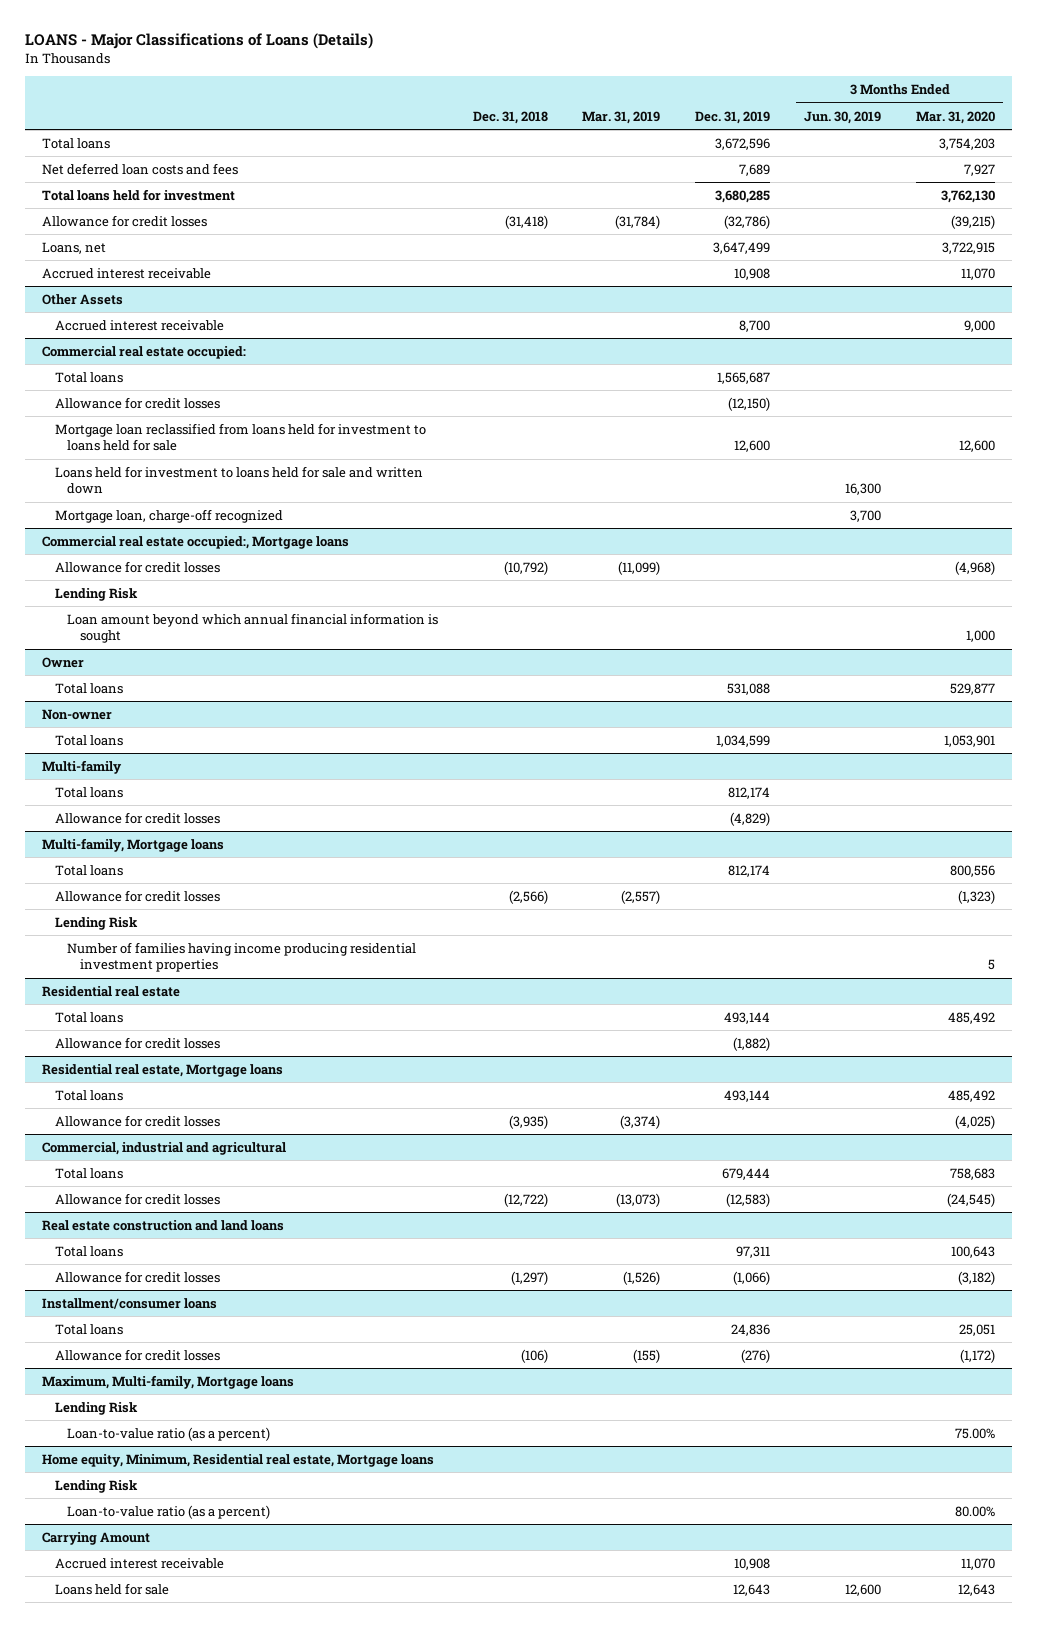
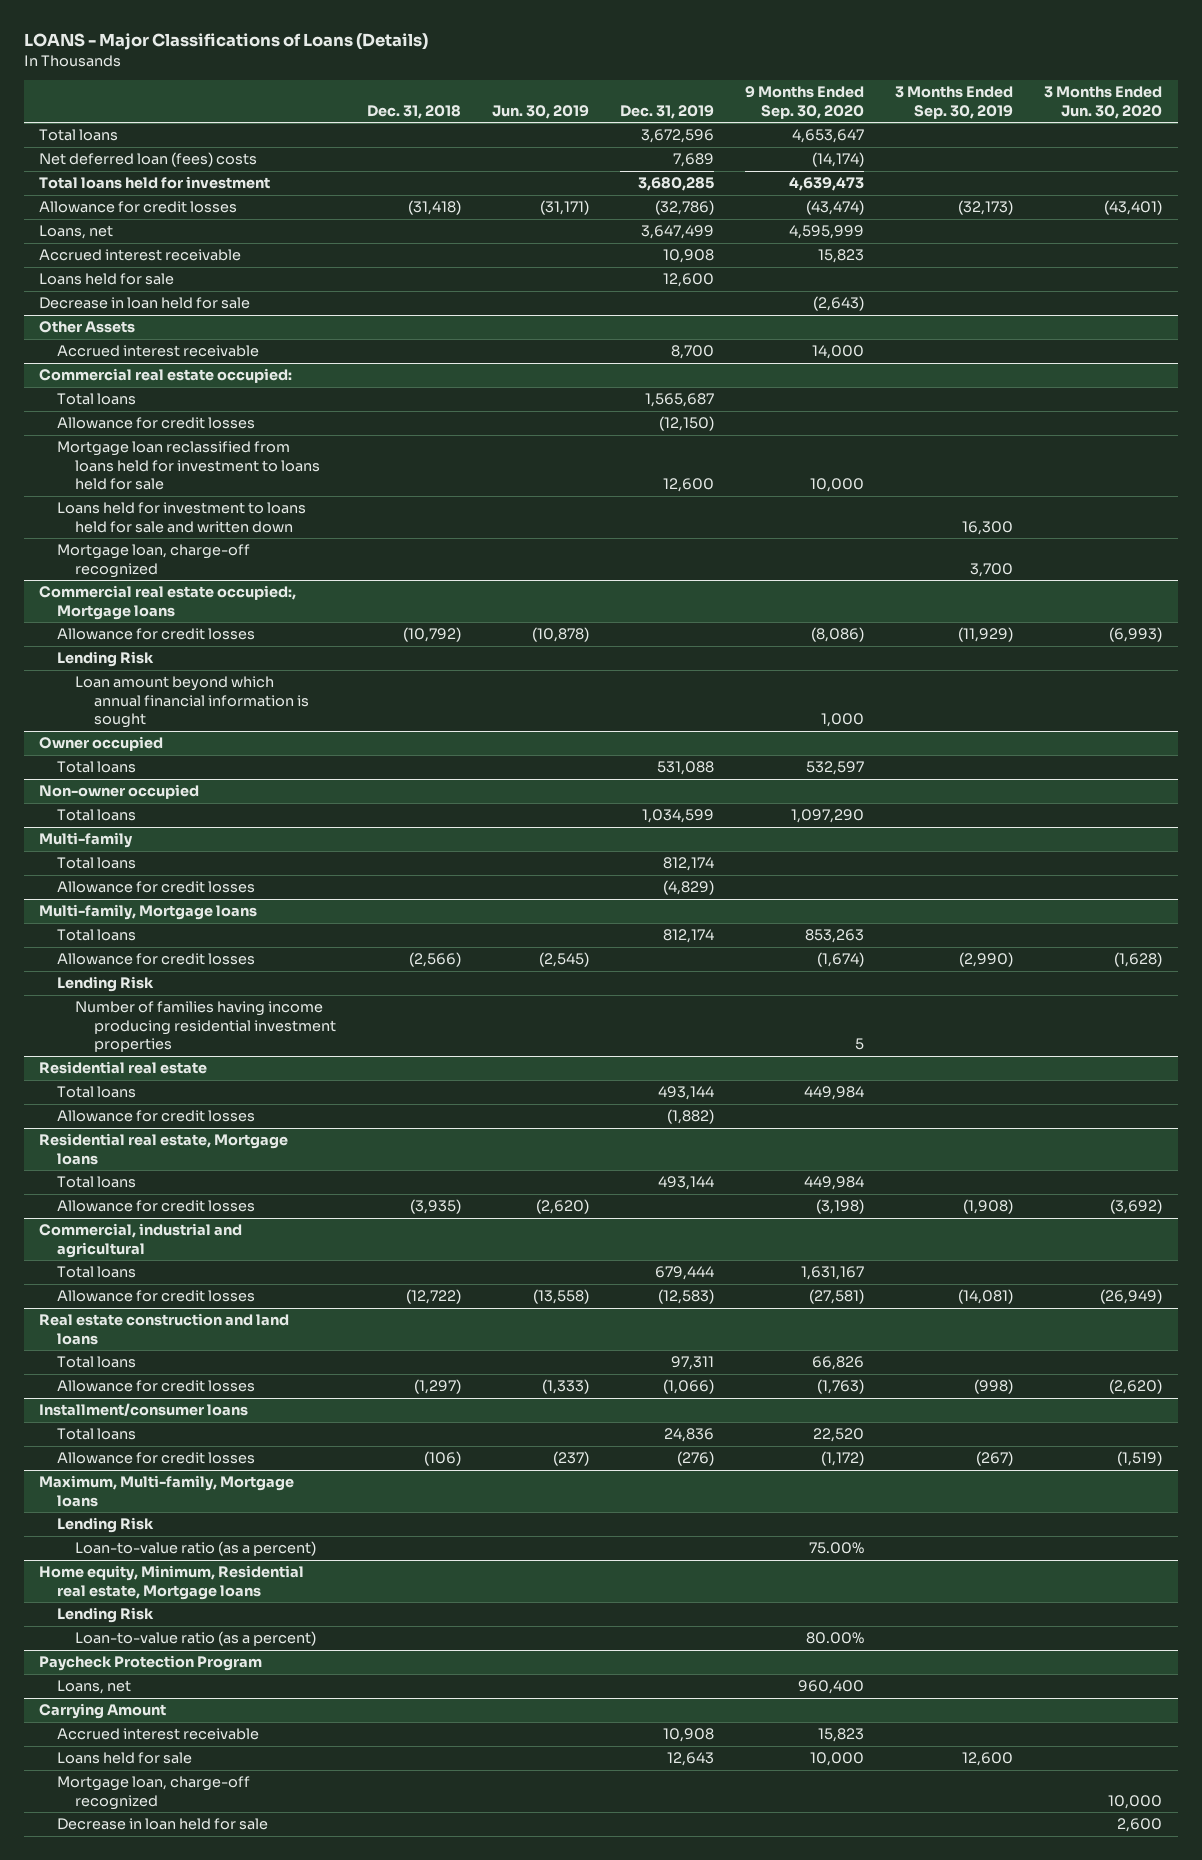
- | Dec. 31, 2018 | Mar. 31, 2019 | Dec. 31, 2019 | 3 Months Ended Jun. 30, 2019 | 3 Months Ended Mar. 31, 2020
+ | Dec. 31, 2018 | Jun. 30, 2019 | Dec. 31, 2019 | 9 Months Ended Sep. 30, 2020 | 3 Months Ended Sep. 30, 2019 | 3 Months Ended Jun. 30, 2020
- Net deferred loan costs and fees | | | 7,689 | | 7,927
+ Net deferred loan (fees) costs | | | 7,689 | (14,174) | |
+ Loans held for sale | | | 12,600 | | |
+ Decrease in loan held for sale | | | | (2,643) | |
- Owner
+ Owner occupied
- Non-owner
+ Non-owner occupied
+ Paycheck Protection Program
+ Loans, net | | | | 960,400 | |
@ Carrying Amount
+ Mortgage loan, charge-off recognized | | | | | | 10,000
+ Decrease in loan held for sale | | | | | | 2,600

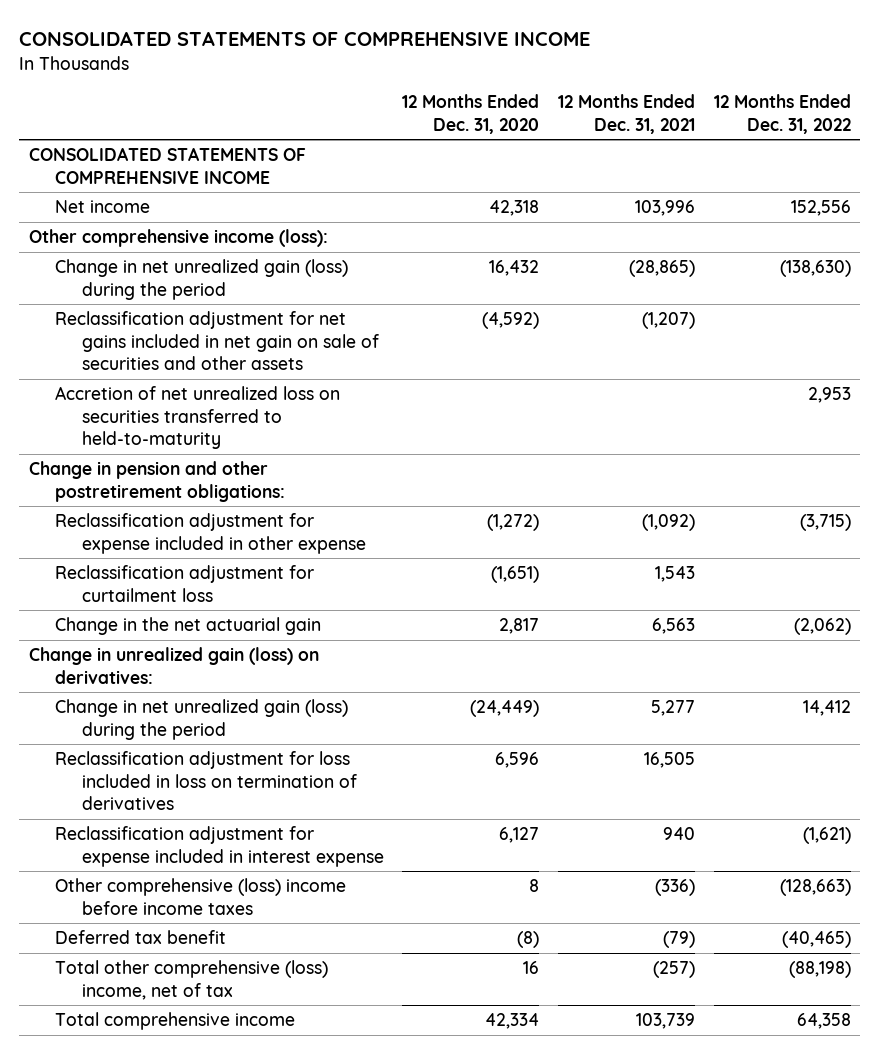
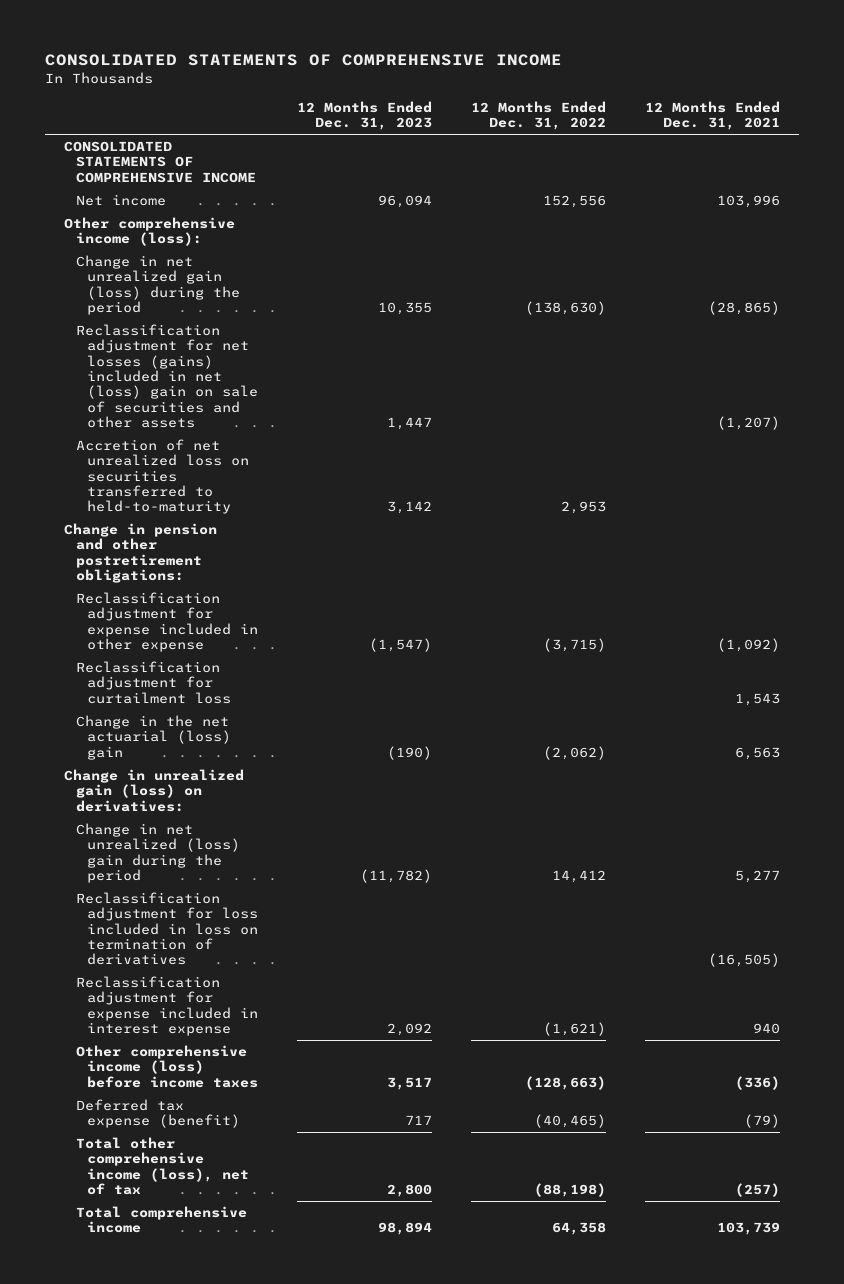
- | 12 Months Ended Dec. 31, 2020 | 12 Months Ended Dec. 31, 2021 | 12 Months Ended Dec. 31, 2022
+ | 12 Months Ended Dec. 31, 2023 | 12 Months Ended Dec. 31, 2022 | 12 Months Ended Dec. 31, 2021
- Reclassification adjustment for net gains included in net gain on sale of securities and other assets | (4,592) | (1,207) |
+ Reclassification adjustment for net losses (gains) included in net (loss) gain on sale of securities and other assets | 1,447 | | (1,207)
- Change in the net actuarial gain | 2,817 | 6,563 | (2,062)
+ Change in the net actuarial (loss) gain | (190) | (2,062) | 6,563
- Change in net unrealized gain (loss) during the period | (24,449) | 5,277 | 14,412
- Reclassification adjustment for loss included in loss on termination of derivatives | 6,596 | 16,505 |
+ Change in net unrealized (loss) gain during the period | (11,782) | 14,412 | 5,277
+ Reclassification adjustment for loss included in loss on termination of derivatives | | | (16,505)
- Other comprehensive (loss) income before income taxes | 8 | (336) | (128,663)
- Deferred tax benefit | (8) | (79) | (40,465)
- Total other comprehensive (loss) income, net of tax | 16 | (257) | (88,198)
+ Other comprehensive income (loss) before income taxes | 3,517 | (128,663) | (336)
+ Deferred tax expense (benefit) | 717 | (40,465) | (79)
+ Total other comprehensive income (loss), net of tax | 2,800 | (88,198) | (257)

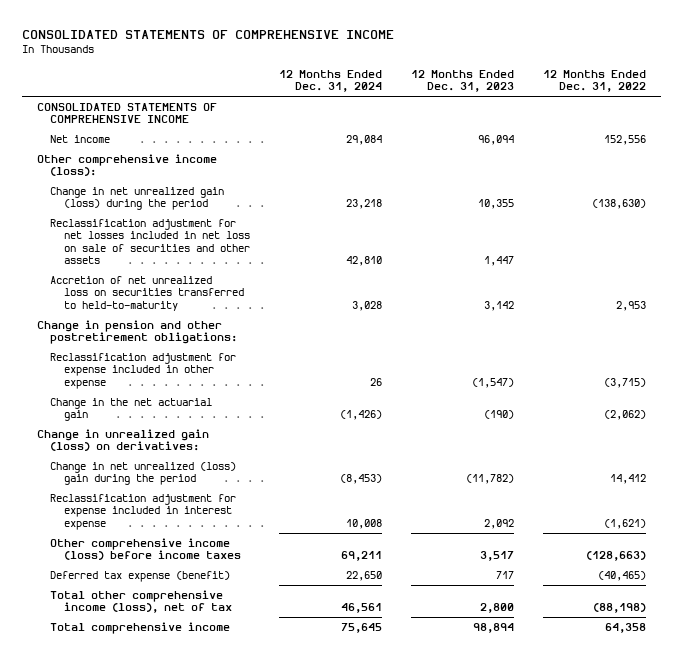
- | 12 Months Ended Dec. 31, 2023 | 12 Months Ended Dec. 31, 2022 | 12 Months Ended Dec. 31, 2021
+ | 12 Months Ended Dec. 31, 2024 | 12 Months Ended Dec. 31, 2023 | 12 Months Ended Dec. 31, 2022
- Reclassification adjustment for net losses (gains) included in net (loss) gain on sale of securities and other assets | 1,447 | | (1,207)
+ Reclassification adjustment for net losses included in net loss on sale of securities and other assets | 42,810 | 1,447 |
- Reclassification adjustment for curtailment loss | | | 1,543
- Change in the net actuarial (loss) gain | (190) | (2,062) | 6,563
+ Change in the net actuarial gain | (1,426) | (190) | (2,062)
- Reclassification adjustment for loss included in loss on termination of derivatives | | | (16,505)

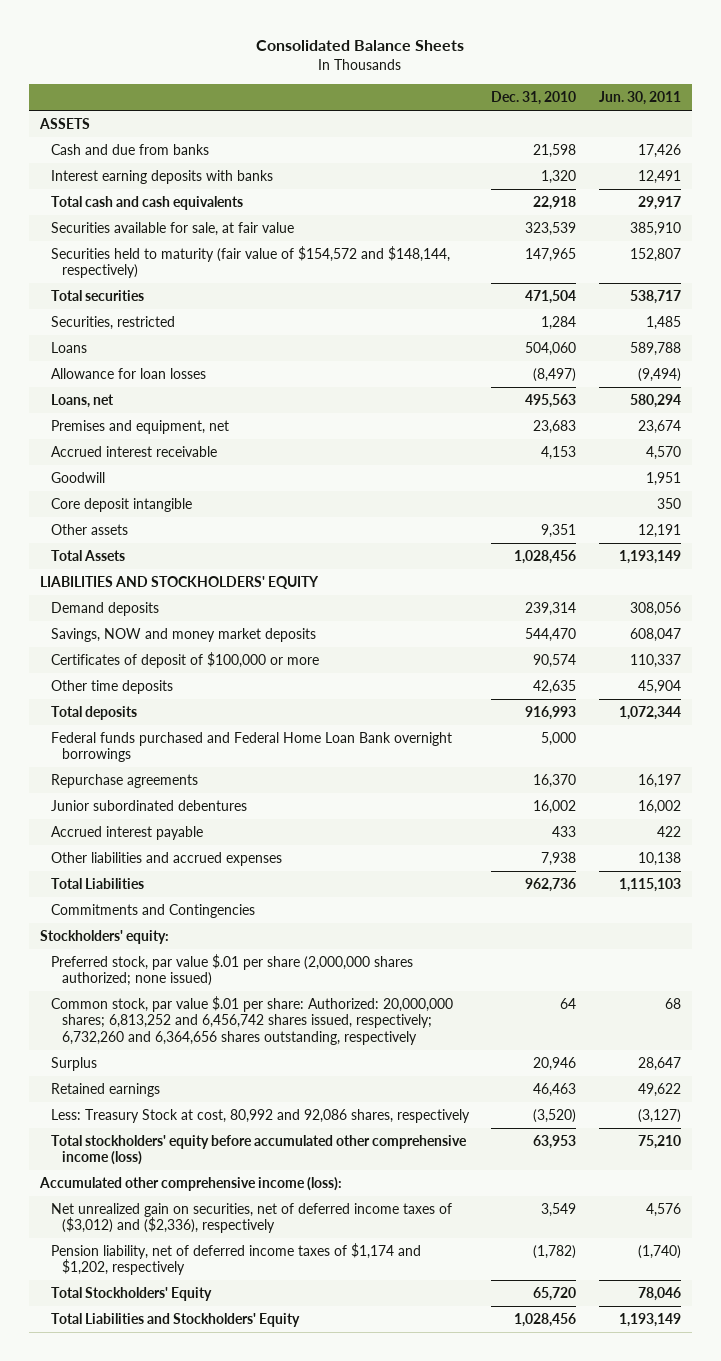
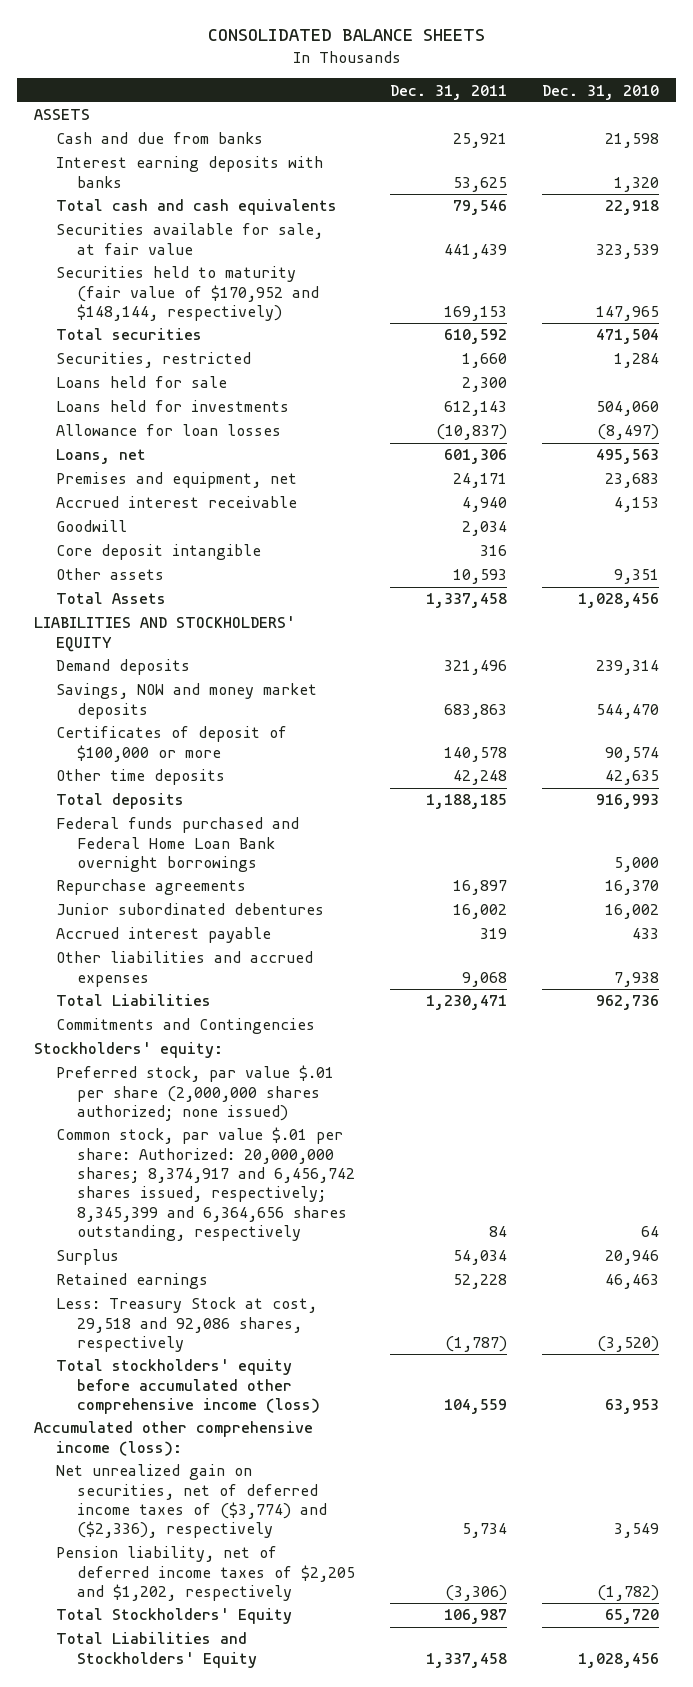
- Consolidated Balance Sheets
+ CONSOLIDATED BALANCE SHEETS
- | Dec. 31, 2010 | Jun. 30, 2011
+ | Dec. 31, 2011 | Dec. 31, 2010
- Securities held to maturity (fair value of $154,572 and $148,144, respectively) | 147,965 | 152,807
+ Securities held to maturity (fair value of $170,952 and $148,144, respectively) | 169,153 | 147,965
- Loans | 504,060 | 589,788
+ Loans held for sale | 2,300 |
+ Loans held for investments | 612,143 | 504,060
- Common stock, par value $.01 per share: Authorized: 20,000,000 shares; 6,813,252 and 6,456,742 shares issued, respectively; 6,732,260 and 6,364,656 shares outstanding, respectively | 64 | 68
+ Common stock, par value $.01 per share: Authorized: 20,000,000 shares; 8,374,917 and 6,456,742 shares issued, respectively; 8,345,399 and 6,364,656 shares outstanding, respectively | 84 | 64
- Less: Treasury Stock at cost, 80,992 and 92,086 shares, respectively | (3,520) | (3,127)
+ Less: Treasury Stock at cost, 29,518 and 92,086 shares, respectively | (1,787) | (3,520)
- Net unrealized gain on securities, net of deferred income taxes of ($3,012) and ($2,336), respectively | 3,549 | 4,576
- Pension liability, net of deferred income taxes of $1,174 and $1,202, respectively | (1,782) | (1,740)
+ Net unrealized gain on securities, net of deferred income taxes of ($3,774) and ($2,336), respectively | 5,734 | 3,549
+ Pension liability, net of deferred income taxes of $2,205 and $1,202, respectively | (3,306) | (1,782)

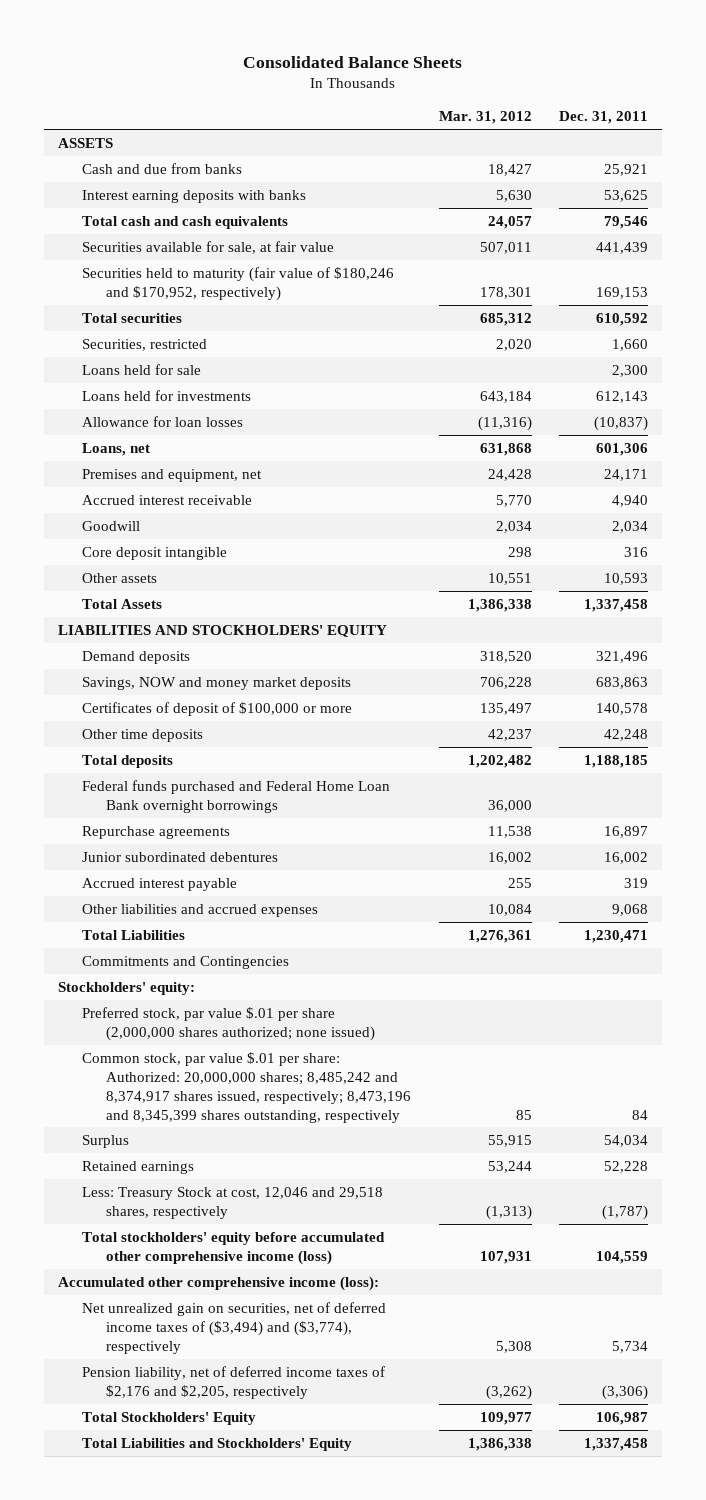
- CONSOLIDATED BALANCE SHEETS
+ Consolidated Balance Sheets
- | Dec. 31, 2011 | Dec. 31, 2010
+ | Mar. 31, 2012 | Dec. 31, 2011
- Securities held to maturity (fair value of $170,952 and $148,144, respectively) | 169,153 | 147,965
+ Securities held to maturity (fair value of $180,246 and $170,952, respectively) | 178,301 | 169,153
- Common stock, par value $.01 per share: Authorized: 20,000,000 shares; 8,374,917 and 6,456,742 shares issued, respectively; 8,345,399 and 6,364,656 shares outstanding, respectively | 84 | 64
+ Common stock, par value $.01 per share: Authorized: 20,000,000 shares; 8,485,242 and 8,374,917 shares issued, respectively; 8,473,196 and 8,345,399 shares outstanding, respectively | 85 | 84
- Less: Treasury Stock at cost, 29,518 and 92,086 shares, respectively | (1,787) | (3,520)
+ Less: Treasury Stock at cost, 12,046 and 29,518 shares, respectively | (1,313) | (1,787)
- Net unrealized gain on securities, net of deferred income taxes of ($3,774) and ($2,336), respectively | 5,734 | 3,549
- Pension liability, net of deferred income taxes of $2,205 and $1,202, respectively | (3,306) | (1,782)
+ Net unrealized gain on securities, net of deferred income taxes of ($3,494) and ($3,774), respectively | 5,308 | 5,734
+ Pension liability, net of deferred income taxes of $2,176 and $2,205, respectively | (3,262) | (3,306)

